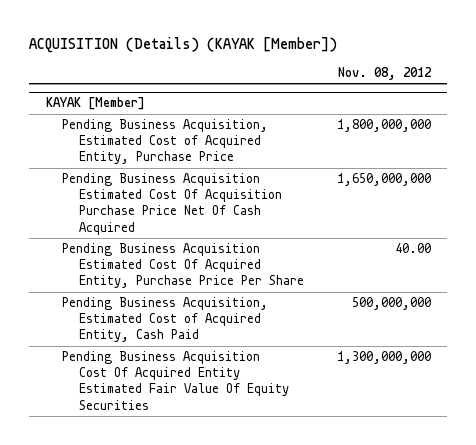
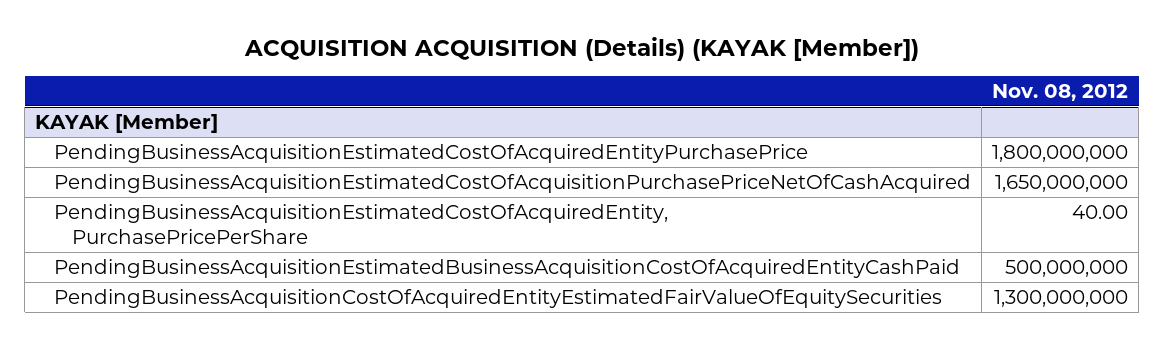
- ACQUISITION (Details) (KAYAK [Member])
+ ACQUISITION ACQUISITION (Details) (KAYAK [Member])
@ KAYAK [Member]
- Pending Business Acquisition, Estimated Cost of Acquired Entity, Purchase Price | 1,800,000,000
- Pending Business Acquisition Estimated Cost Of Acquisition Purchase Price Net Of Cash Acquired | 1,650,000,000
- Pending Business Acquisition Estimated Cost Of Acquired Entity, Purchase Price Per Share | 40.00
- Pending Business Acquisition, Estimated Cost of Acquired Entity, Cash Paid | 500,000,000
- Pending Business Acquisition Cost Of Acquired Entity Estimated Fair Value Of Equity Securities | 1,300,000,000
+ PendingBusinessAcquisitionEstimatedCostOfAcquiredEntityPurchasePrice | 1,800,000,000
+ PendingBusinessAcquisitionEstimatedCostOfAcquisitionPurchasePriceNetOfCashAcquired | 1,650,000,000
+ PendingBusinessAcquisitionEstimatedCostOfAcquiredEntity, PurchasePricePerShare | 40.00
+ PendingBusinessAcquisitionEstimatedBusinessAcquisitionCostOfAcquiredEntityCashPaid | 500,000,000
+ PendingBusinessAcquisitionCostOfAcquiredEntityEstimatedFairValueOfEquitySecurities | 1,300,000,000

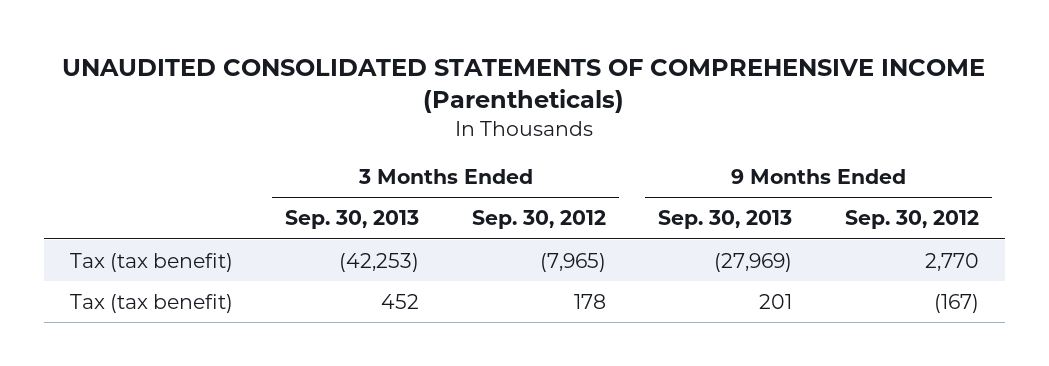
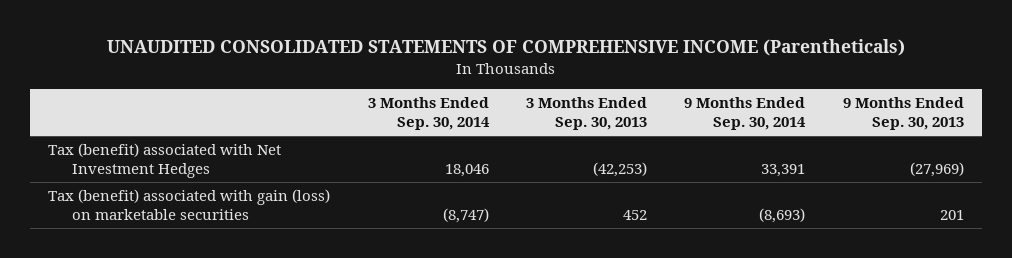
- | 3 Months Ended Sep. 30, 2013 | 3 Months Ended Sep. 30, 2012 | 9 Months Ended Sep. 30, 2013 | 9 Months Ended Sep. 30, 2012
+ | 3 Months Ended Sep. 30, 2014 | 3 Months Ended Sep. 30, 2013 | 9 Months Ended Sep. 30, 2014 | 9 Months Ended Sep. 30, 2013
- Tax (tax benefit) | (42,253) | (7,965) | (27,969) | 2,770
- Tax (tax benefit) | 452 | 178 | 201 | (167)
+ Tax (benefit) associated with Net Investment Hedges | 18,046 | (42,253) | 33,391 | (27,969)
+ Tax (benefit) associated with gain (loss) on marketable securities | (8,747) | 452 | (8,693) | 201

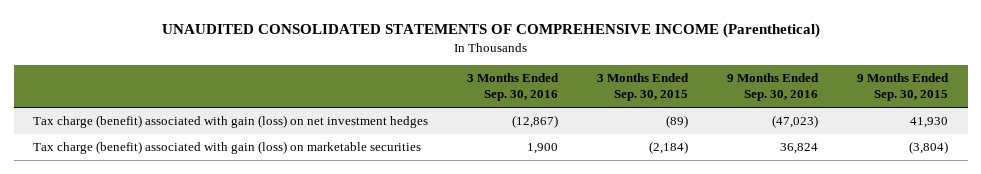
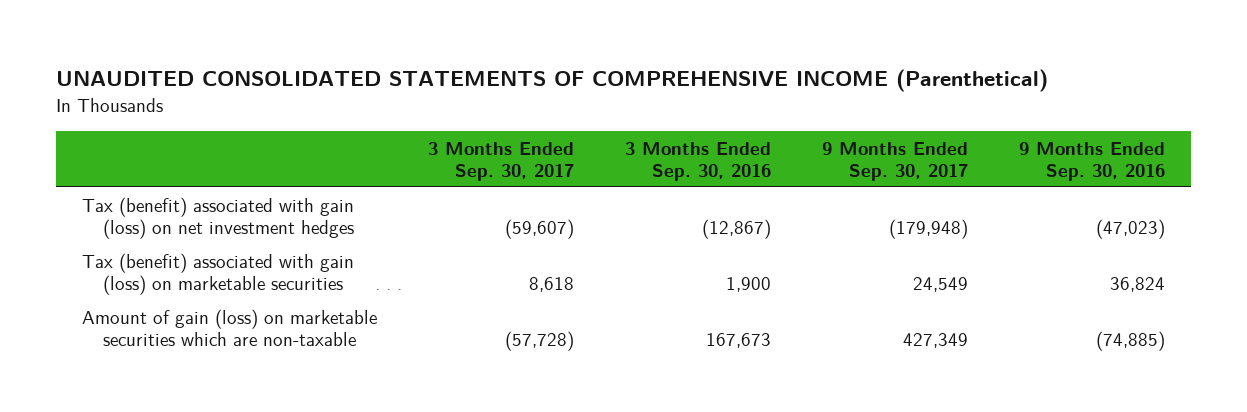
- | 3 Months Ended Sep. 30, 2016 | 3 Months Ended Sep. 30, 2015 | 9 Months Ended Sep. 30, 2016 | 9 Months Ended Sep. 30, 2015
+ | 3 Months Ended Sep. 30, 2017 | 3 Months Ended Sep. 30, 2016 | 9 Months Ended Sep. 30, 2017 | 9 Months Ended Sep. 30, 2016
- Tax charge (benefit) associated with gain (loss) on net investment hedges | (12,867) | (89) | (47,023) | 41,930
- Tax charge (benefit) associated with gain (loss) on marketable securities | 1,900 | (2,184) | 36,824 | (3,804)
+ Tax (benefit) associated with gain (loss) on net investment hedges | (59,607) | (12,867) | (179,948) | (47,023)
+ Tax (benefit) associated with gain (loss) on marketable securities | 8,618 | 1,900 | 24,549 | 36,824
+ Amount of gain (loss) on marketable securities which are non-taxable | (57,728) | 167,673 | 427,349 | (74,885)

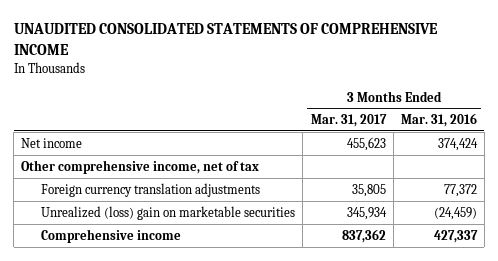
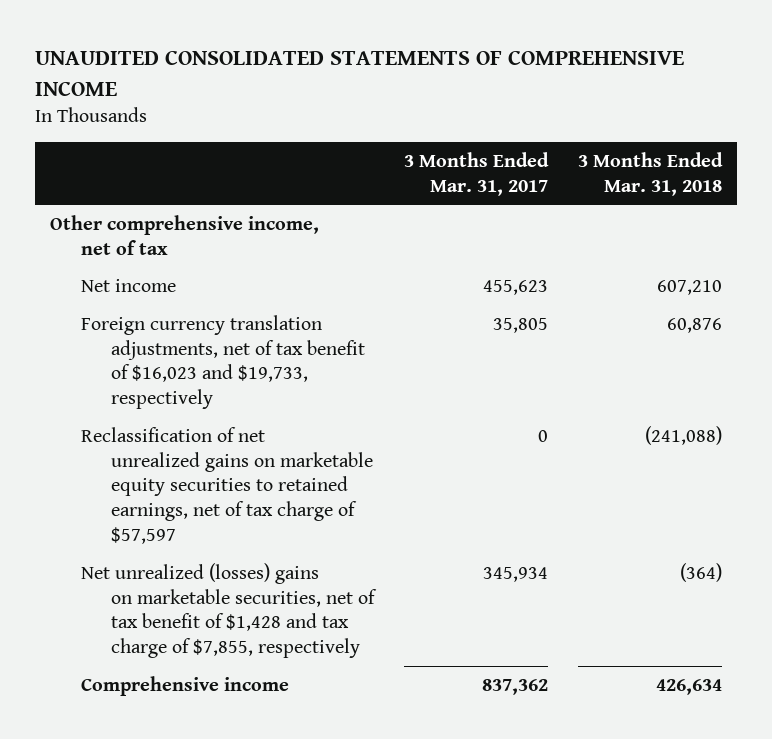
- | 3 Months Ended Mar. 31, 2017 | 3 Months Ended Mar. 31, 2016
+ | 3 Months Ended Mar. 31, 2017 | 3 Months Ended Mar. 31, 2018
- Foreign currency translation adjustments | 35,805 | 77,372
- Unrealized (loss) gain on marketable securities | 345,934 | (24,459)
moved down: Net income | 455,623 | 607,210
+ Foreign currency translation adjustments, net of tax benefit of $16,023 and $19,733, respectively | 35,805 | 60,876
+ Reclassification of net unrealized gains on marketable equity securities to retained earnings, net of tax charge of $57,597 | 0 | (241,088)
+ Net unrealized (losses) gains on marketable securities, net of tax benefit of $1,428 and tax charge of $7,855, respectively | 345,934 | (364)

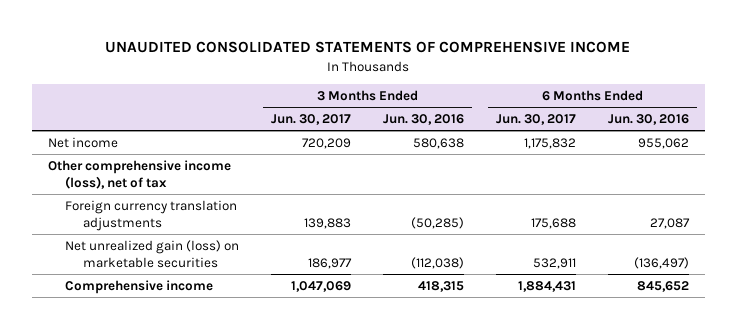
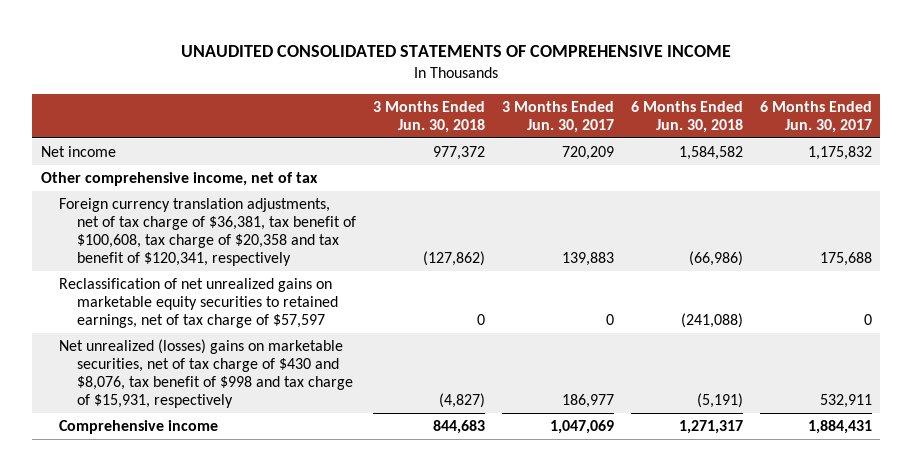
- | 3 Months Ended Jun. 30, 2017 | 3 Months Ended Jun. 30, 2016 | 6 Months Ended Jun. 30, 2017 | 6 Months Ended Jun. 30, 2016
+ | 3 Months Ended Jun. 30, 2018 | 3 Months Ended Jun. 30, 2017 | 6 Months Ended Jun. 30, 2018 | 6 Months Ended Jun. 30, 2017
- Other comprehensive income (loss), net of tax
- Foreign currency translation adjustments | 139,883 | (50,285) | 175,688 | 27,087
- Net unrealized gain (loss) on marketable securities | 186,977 | (112,038) | 532,911 | (136,497)
+ Other comprehensive income, net of tax
+ Foreign currency translation adjustments, net of tax charge of $36,381, tax benefit of $100,608, tax charge of $20,358 and tax benefit of $120,341, respectively | (127,862) | 139,883 | (66,986) | 175,688
+ Reclassification of net unrealized gains on marketable equity securities to retained earnings, net of tax charge of $57,597 | 0 | 0 | (241,088) | 0
+ Net unrealized (losses) gains on marketable securities, net of tax charge of $430 and $8,076, tax benefit of $998 and tax charge of $15,931, respectively | (4,827) | 186,977 | (5,191) | 532,911

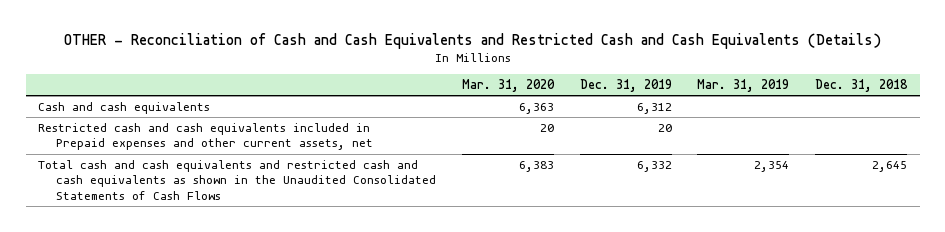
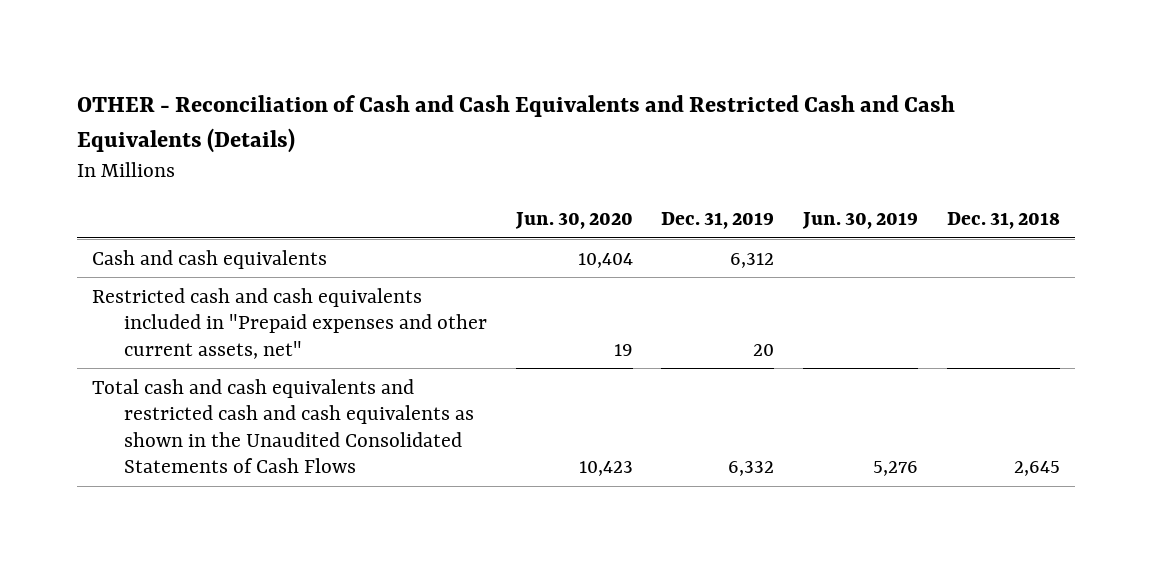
- | Mar. 31, 2020 | Dec. 31, 2019 | Mar. 31, 2019 | Dec. 31, 2018
+ | Jun. 30, 2020 | Dec. 31, 2019 | Jun. 30, 2019 | Dec. 31, 2018
- Restricted cash and cash equivalents included in Prepaid expenses and other current assets, net | 20 | 20 | |
+ Restricted cash and cash equivalents included in "Prepaid expenses and other current assets, net" | 19 | 20 | |

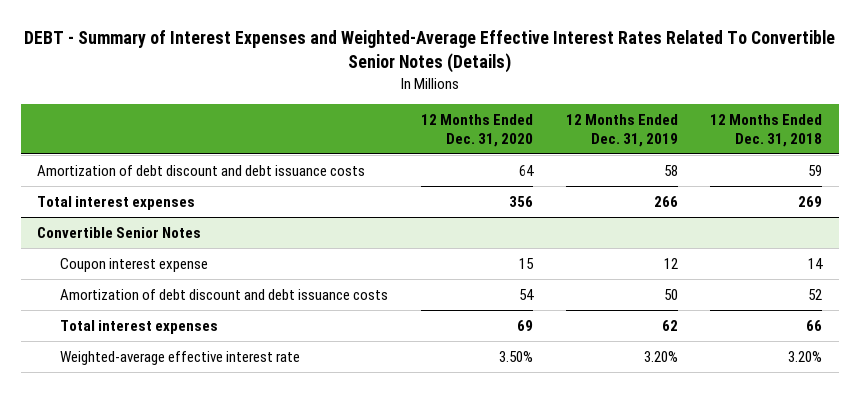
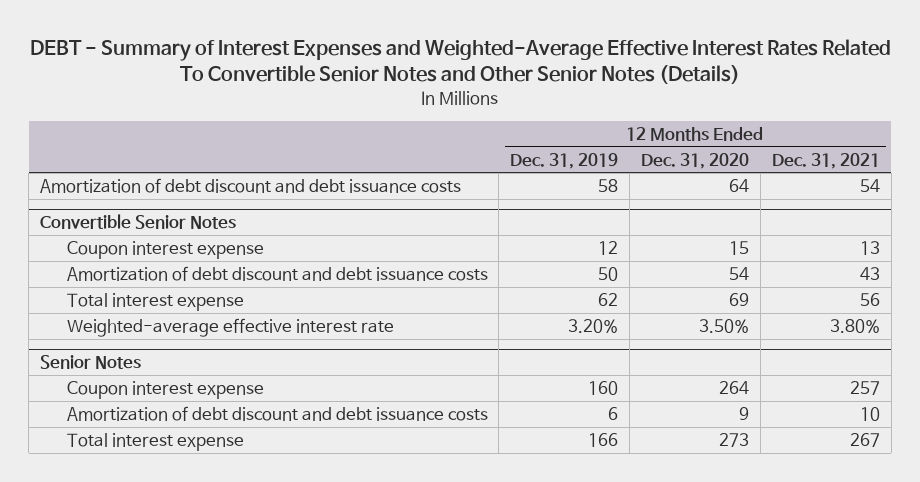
- DEBT - Summary of Interest Expenses and Weighted-Average Effective Interest Rates Related To Convertible Senior Notes (Details)
+ DEBT - Summary of Interest Expenses and Weighted-Average Effective Interest Rates Related To Convertible Senior Notes and Other Senior Notes (Details)
- | 12 Months Ended Dec. 31, 2020 | 12 Months Ended Dec. 31, 2019 | 12 Months Ended Dec. 31, 2018
+ | 12 Months Ended Dec. 31, 2019 | 12 Months Ended Dec. 31, 2020 | 12 Months Ended Dec. 31, 2021
- Total interest expenses | 356 | 266 | 269
@ Convertible Senior Notes
- Total interest expenses | 69 | 62 | 66
+ Total interest expense | 62 | 69 | 56
+ Senior Notes
+ Coupon interest expense | 160 | 264 | 257
+ Amortization of debt discount and debt issuance costs | 6 | 9 | 10
+ Total interest expense | 166 | 273 | 267

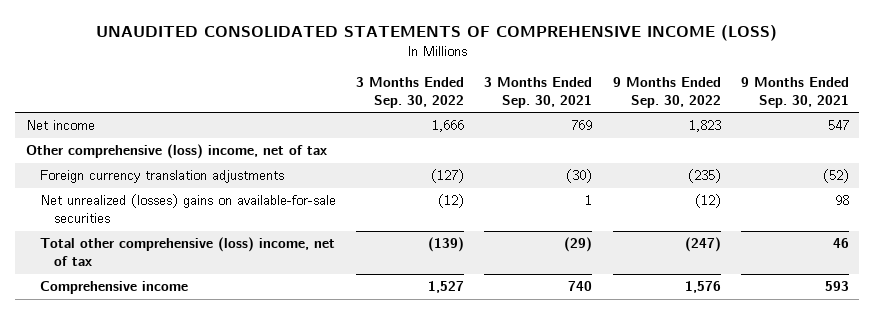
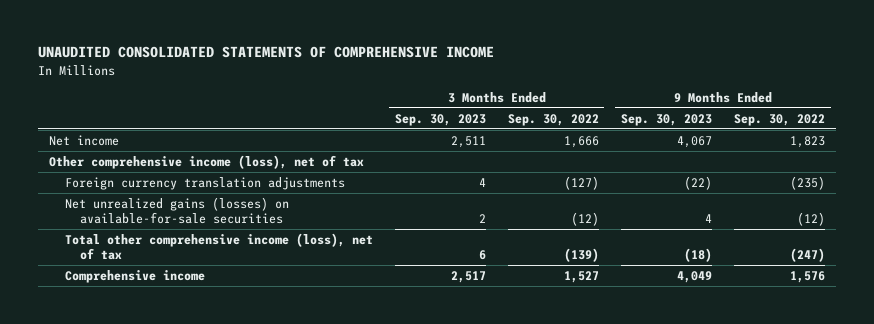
- UNAUDITED CONSOLIDATED STATEMENTS OF COMPREHENSIVE INCOME (LOSS)
+ UNAUDITED CONSOLIDATED STATEMENTS OF COMPREHENSIVE INCOME
- | 3 Months Ended Sep. 30, 2022 | 3 Months Ended Sep. 30, 2021 | 9 Months Ended Sep. 30, 2022 | 9 Months Ended Sep. 30, 2021
+ | 3 Months Ended Sep. 30, 2023 | 3 Months Ended Sep. 30, 2022 | 9 Months Ended Sep. 30, 2023 | 9 Months Ended Sep. 30, 2022
- Other comprehensive (loss) income, net of tax
+ Other comprehensive income (loss), net of tax
- Net unrealized (losses) gains on available-for-sale securities | (12) | 1 | (12) | 98
- Total other comprehensive (loss) income, net of tax | (139) | (29) | (247) | 46
+ Net unrealized gains (losses) on available-for-sale securities | 2 | (12) | 4 | (12)
+ Total other comprehensive income (loss), net of tax | 6 | (139) | (18) | (247)

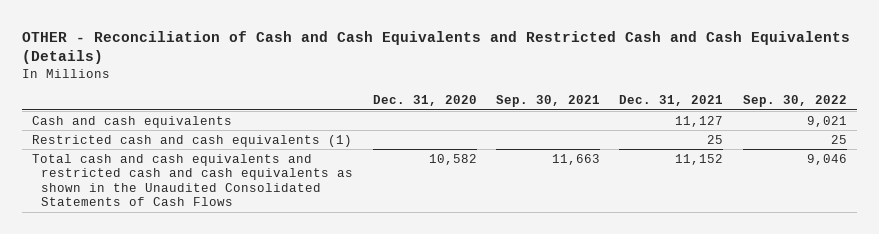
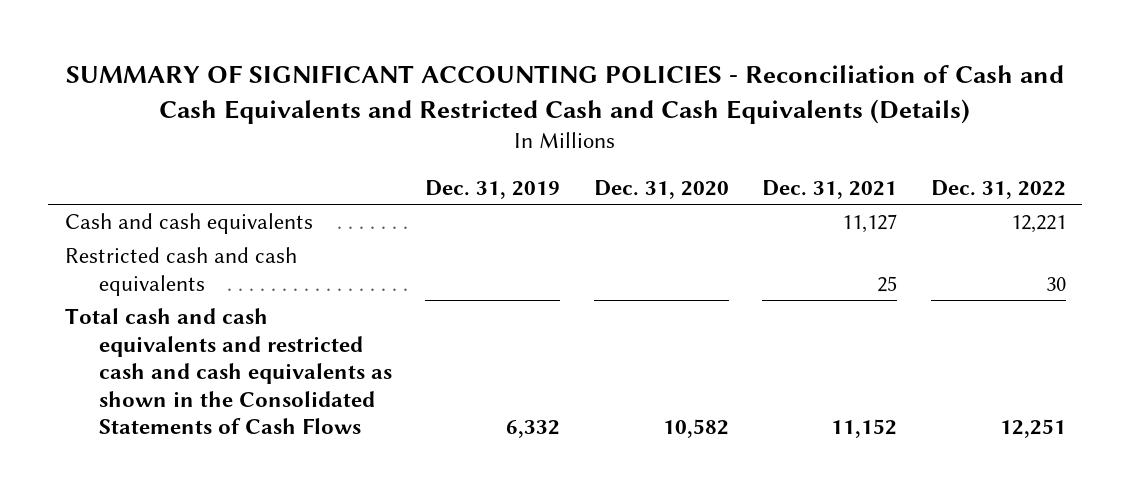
- OTHER - Reconciliation of Cash and Cash Equivalents and Restricted Cash and Cash Equivalents (Details)
+ SUMMARY OF SIGNIFICANT ACCOUNTING POLICIES - Reconciliation of Cash and Cash Equivalents and Restricted Cash and Cash Equivalents (Details)
- | Dec. 31, 2020 | Sep. 30, 2021 | Dec. 31, 2021 | Sep. 30, 2022
+ | Dec. 31, 2019 | Dec. 31, 2020 | Dec. 31, 2021 | Dec. 31, 2022
- Restricted cash and cash equivalents (1) | | | 25 | 25
- Total cash and cash equivalents and restricted cash and cash equivalents as shown in the Unaudited Consolidated Statements of Cash Flows | 10,582 | 11,663 | 11,152 | 9,046
+ Restricted cash and cash equivalents | | | 25 | 30
+ Total cash and cash equivalents and restricted cash and cash equivalents as shown in the Consolidated Statements of Cash Flows | 6,332 | 10,582 | 11,152 | 12,251

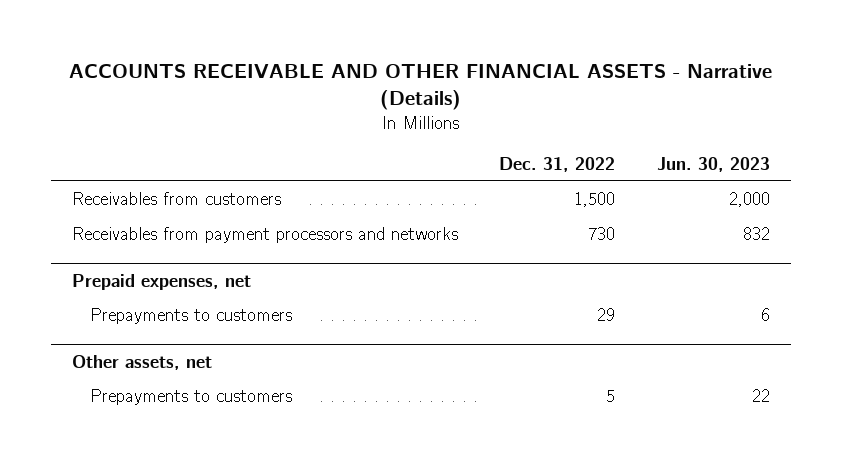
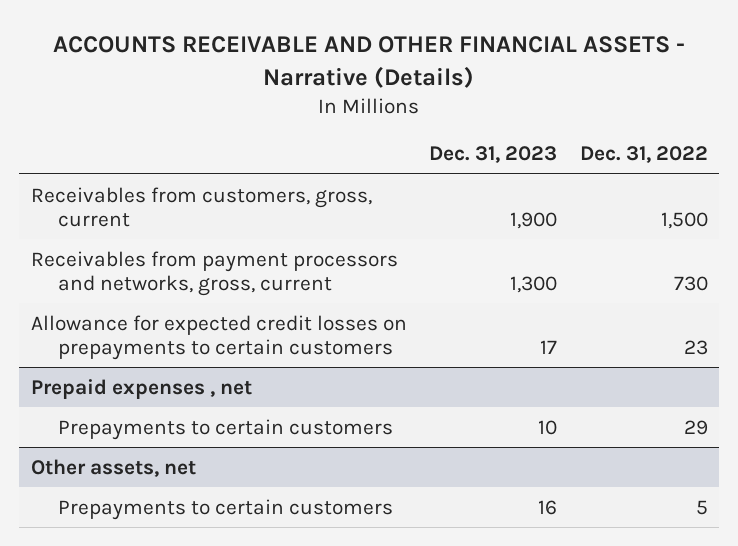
- | Dec. 31, 2022 | Jun. 30, 2023
+ | Dec. 31, 2023 | Dec. 31, 2022
- Receivables from customers | 1,500 | 2,000
- Receivables from payment processors and networks | 730 | 832
- Prepaid expenses, net
- Prepayments to customers | 29 | 6
+ Receivables from customers, gross, current | 1,900 | 1,500
+ Receivables from payment processors and networks, gross, current | 1,300 | 730
+ Allowance for expected credit losses on prepayments to certain customers | 17 | 23
+ Prepaid expenses , net
+ Prepayments to certain customers | 10 | 29
@ Other assets, net
- Prepayments to customers | 5 | 22
+ Prepayments to certain customers | 16 | 5

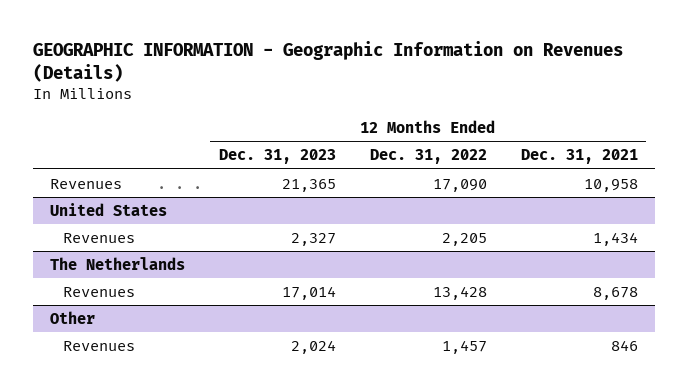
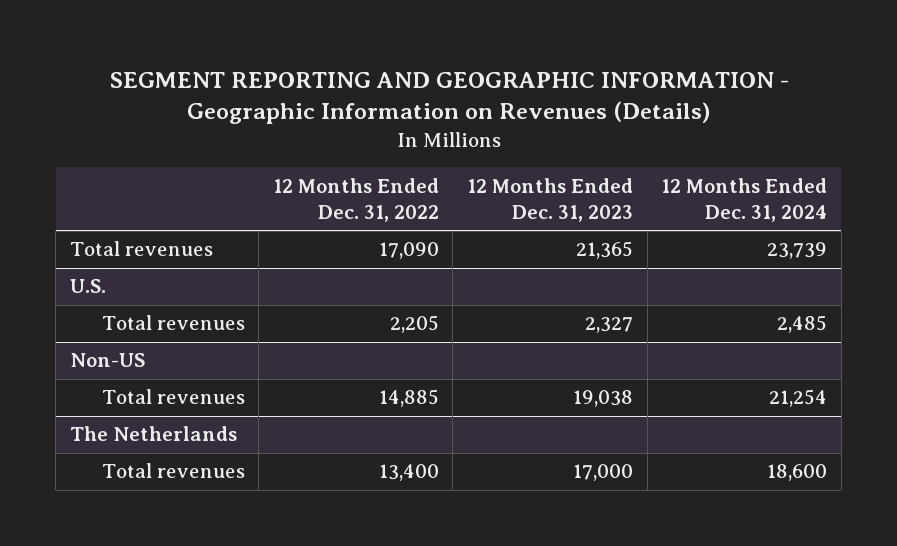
- GEOGRAPHIC INFORMATION - Geographic Information on Revenues (Details)
+ SEGMENT REPORTING AND GEOGRAPHIC INFORMATION - Geographic Information on Revenues (Details)
- | 12 Months Ended Dec. 31, 2023 | 12 Months Ended Dec. 31, 2022 | 12 Months Ended Dec. 31, 2021
+ | 12 Months Ended Dec. 31, 2022 | 12 Months Ended Dec. 31, 2023 | 12 Months Ended Dec. 31, 2024
- Revenues | 21,365 | 17,090 | 10,958
- United States
- Revenues | 2,327 | 2,205 | 1,434
+ Total revenues | 17,090 | 21,365 | 23,739
+ U.S.
+ Total revenues | 2,205 | 2,327 | 2,485
+ Non-US
+ Total revenues | 14,885 | 19,038 | 21,254
@ The Netherlands
- Revenues | 17,014 | 13,428 | 8,678
- Other
- Revenues | 2,024 | 1,457 | 846
@ The Netherlands
+ Total revenues | 13,400 | 17,000 | 18,600

